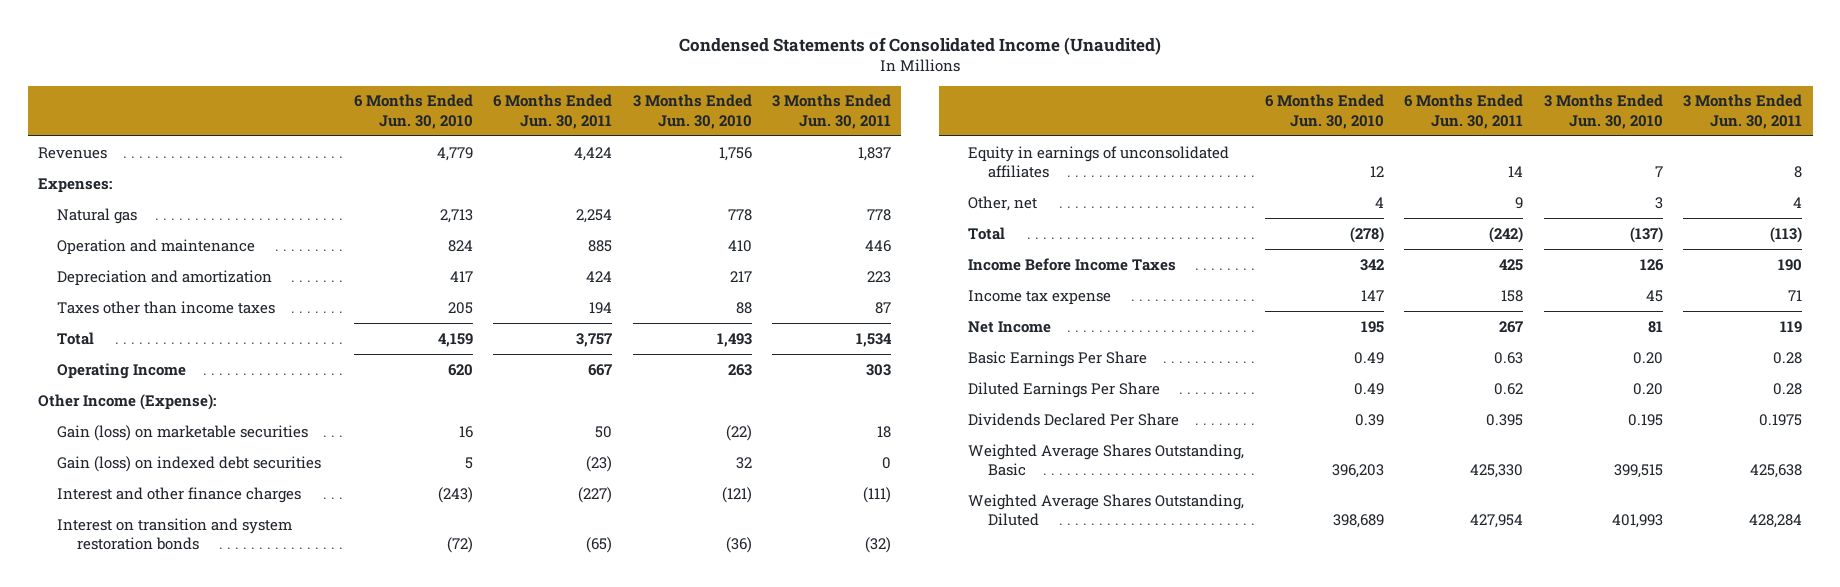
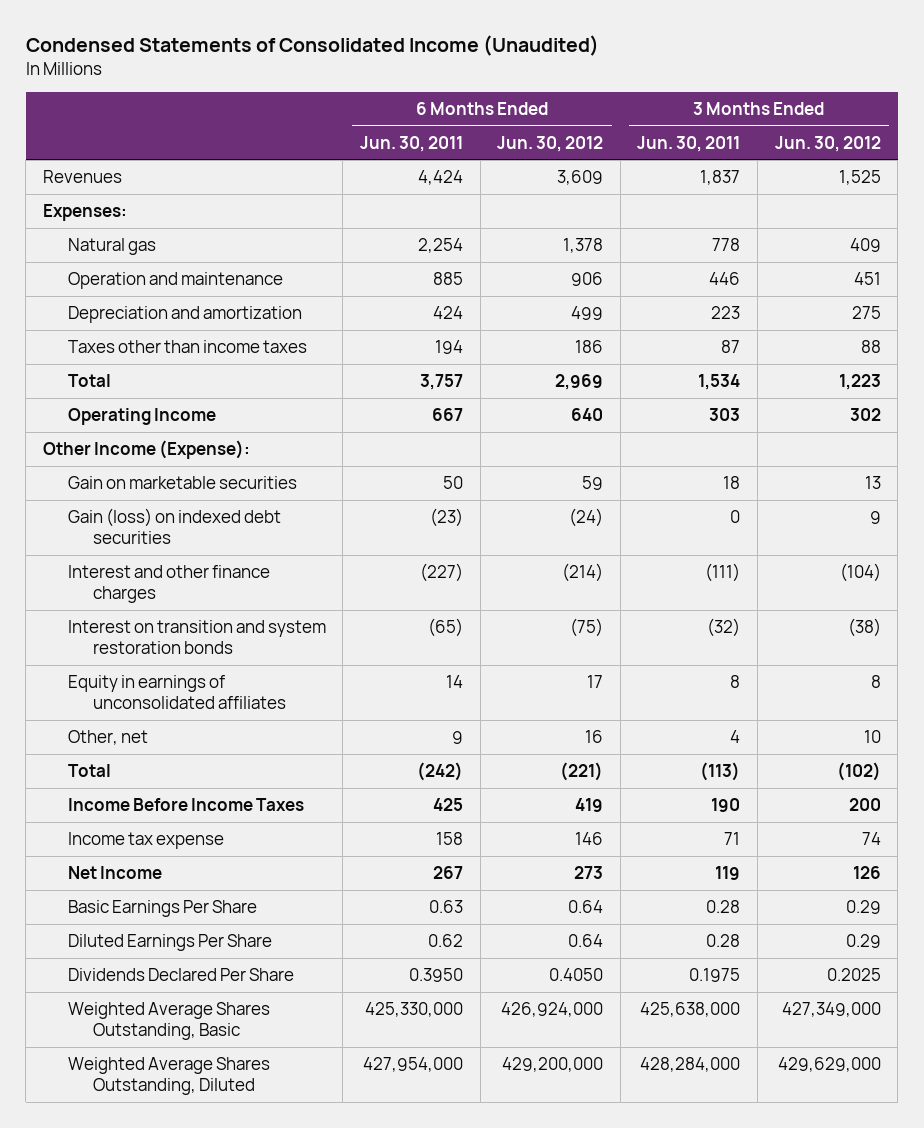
- | 6 Months Ended Jun. 30, 2010 | 6 Months Ended Jun. 30, 2011 | 3 Months Ended Jun. 30, 2010 | 3 Months Ended Jun. 30, 2011
+ | 6 Months Ended Jun. 30, 2011 | 6 Months Ended Jun. 30, 2012 | 3 Months Ended Jun. 30, 2011 | 3 Months Ended Jun. 30, 2012
- Gain (loss) on marketable securities | 16 | 50 | (22) | 18
+ Gain on marketable securities | 50 | 59 | 18 | 13
- Dividends Declared Per Share | 0.39 | 0.395 | 0.195 | 0.1975
- Weighted Average Shares Outstanding, Basic | 396,203 | 425,330 | 399,515 | 425,638
- Weighted Average Shares Outstanding, Diluted | 398,689 | 427,954 | 401,993 | 428,284
+ Dividends Declared Per Share | 0.3950 | 0.4050 | 0.1975 | 0.2025
+ Weighted Average Shares Outstanding, Basic | 425,330,000 | 426,924,000 | 425,638,000 | 427,349,000
+ Weighted Average Shares Outstanding, Diluted | 427,954,000 | 429,200,000 | 428,284,000 | 429,629,000

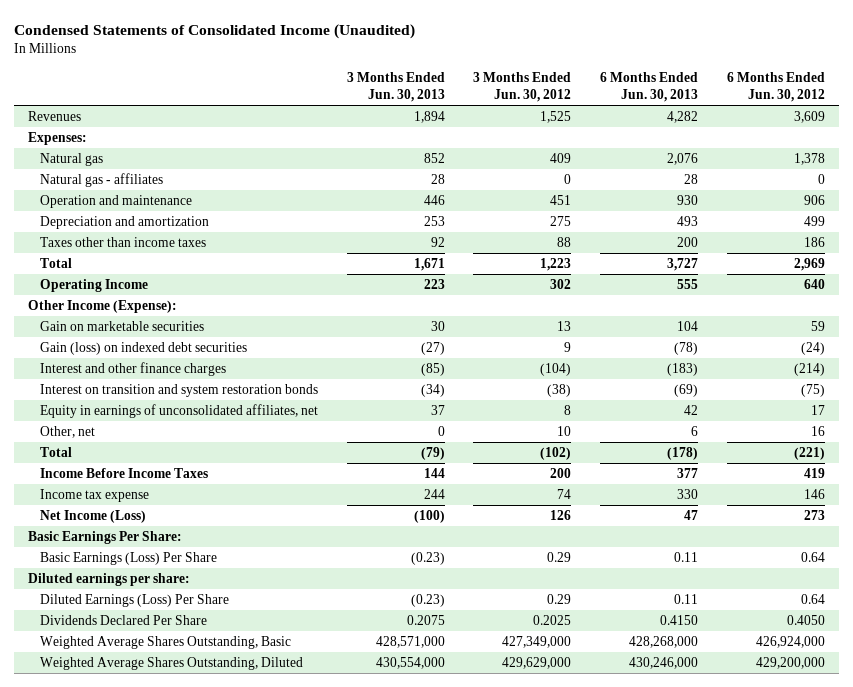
- | 6 Months Ended Jun. 30, 2011 | 6 Months Ended Jun. 30, 2012 | 3 Months Ended Jun. 30, 2011 | 3 Months Ended Jun. 30, 2012
+ | 3 Months Ended Jun. 30, 2013 | 3 Months Ended Jun. 30, 2012 | 6 Months Ended Jun. 30, 2013 | 6 Months Ended Jun. 30, 2012
+ Natural gas - affiliates | 28 | 0 | 28 | 0
- Equity in earnings of unconsolidated affiliates | 14 | 17 | 8 | 8
+ Equity in earnings of unconsolidated affiliates, net | 37 | 8 | 42 | 17
- Net Income | 267 | 273 | 119 | 126
- Basic Earnings Per Share | 0.63 | 0.64 | 0.28 | 0.29
- Diluted Earnings Per Share | 0.62 | 0.64 | 0.28 | 0.29
+ Net Income (Loss) | (100) | 126 | 47 | 273
+ Basic Earnings Per Share:
+ Basic Earnings (Loss) Per Share | (0.23) | 0.29 | 0.11 | 0.64
+ Diluted earnings per share:
+ Diluted Earnings (Loss) Per Share | (0.23) | 0.29 | 0.11 | 0.64

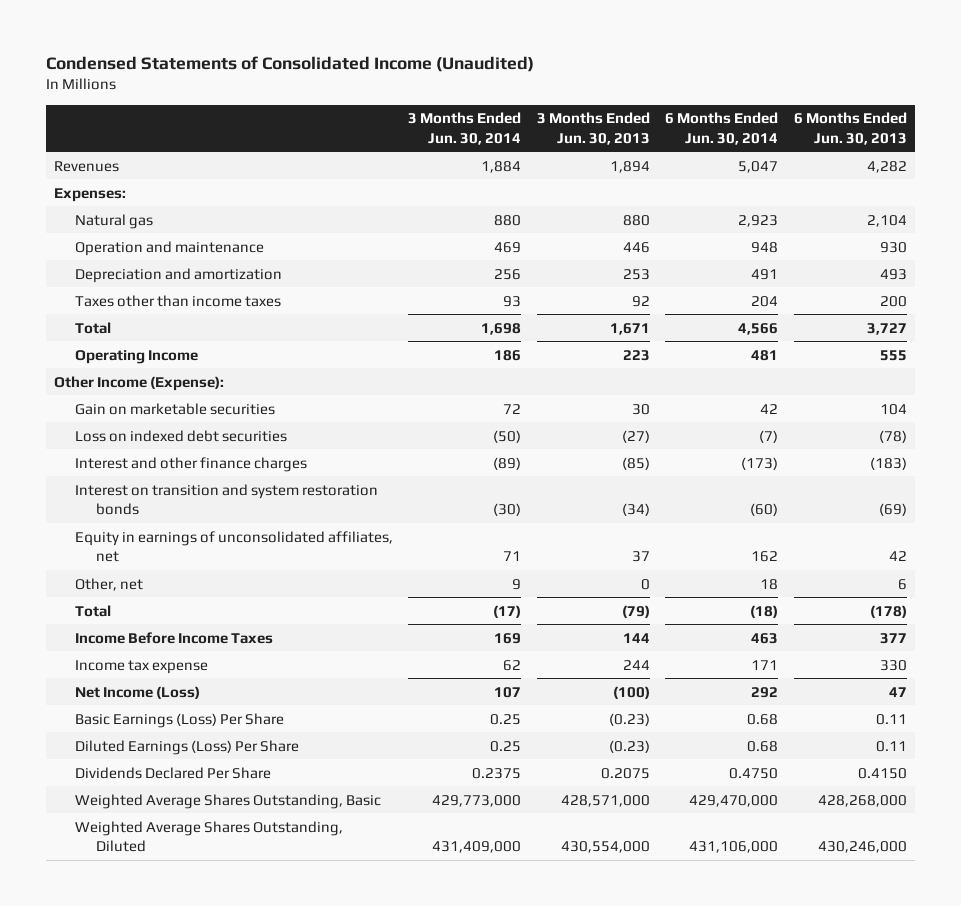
- | 3 Months Ended Jun. 30, 2013 | 3 Months Ended Jun. 30, 2012 | 6 Months Ended Jun. 30, 2013 | 6 Months Ended Jun. 30, 2012
+ | 3 Months Ended Jun. 30, 2014 | 3 Months Ended Jun. 30, 2013 | 6 Months Ended Jun. 30, 2014 | 6 Months Ended Jun. 30, 2013
- Natural gas | 852 | 409 | 2,076 | 1,378
- Natural gas - affiliates | 28 | 0 | 28 | 0
+ Natural gas | 880 | 880 | 2,923 | 2,104
- Gain (loss) on indexed debt securities | (27) | 9 | (78) | (24)
+ Loss on indexed debt securities | (50) | (27) | (7) | (78)
- Basic Earnings Per Share:
- Diluted earnings per share:

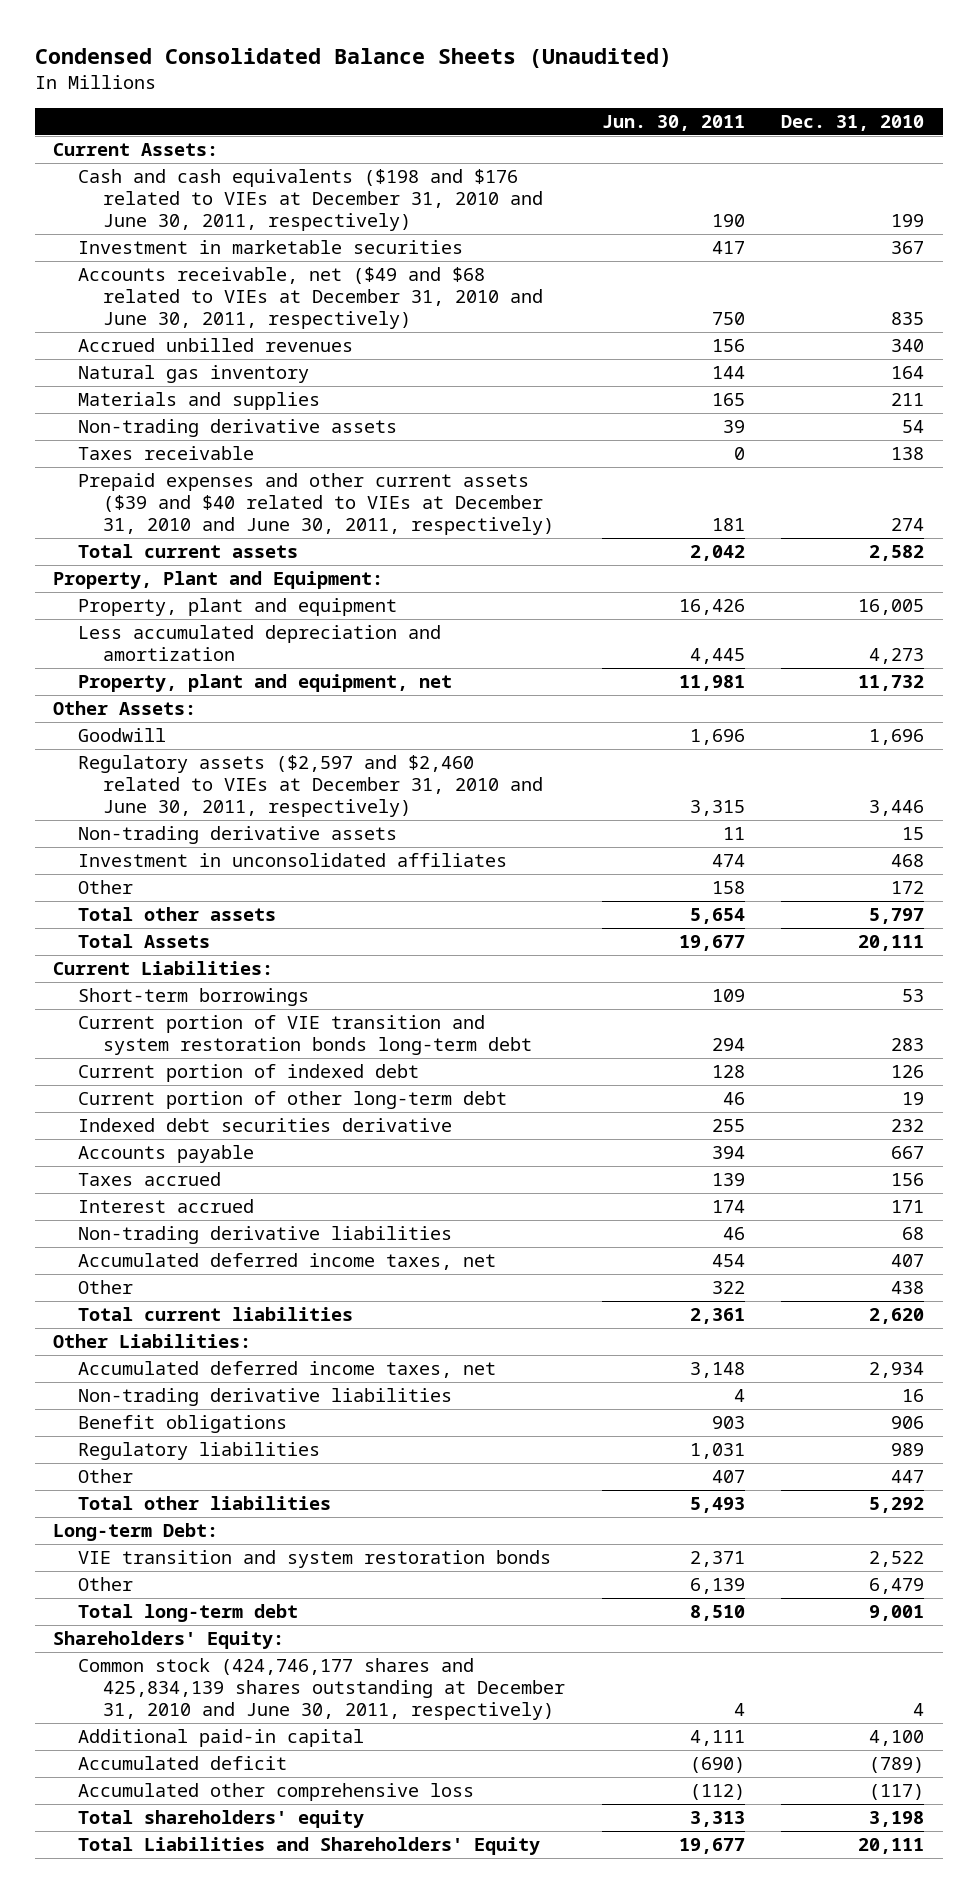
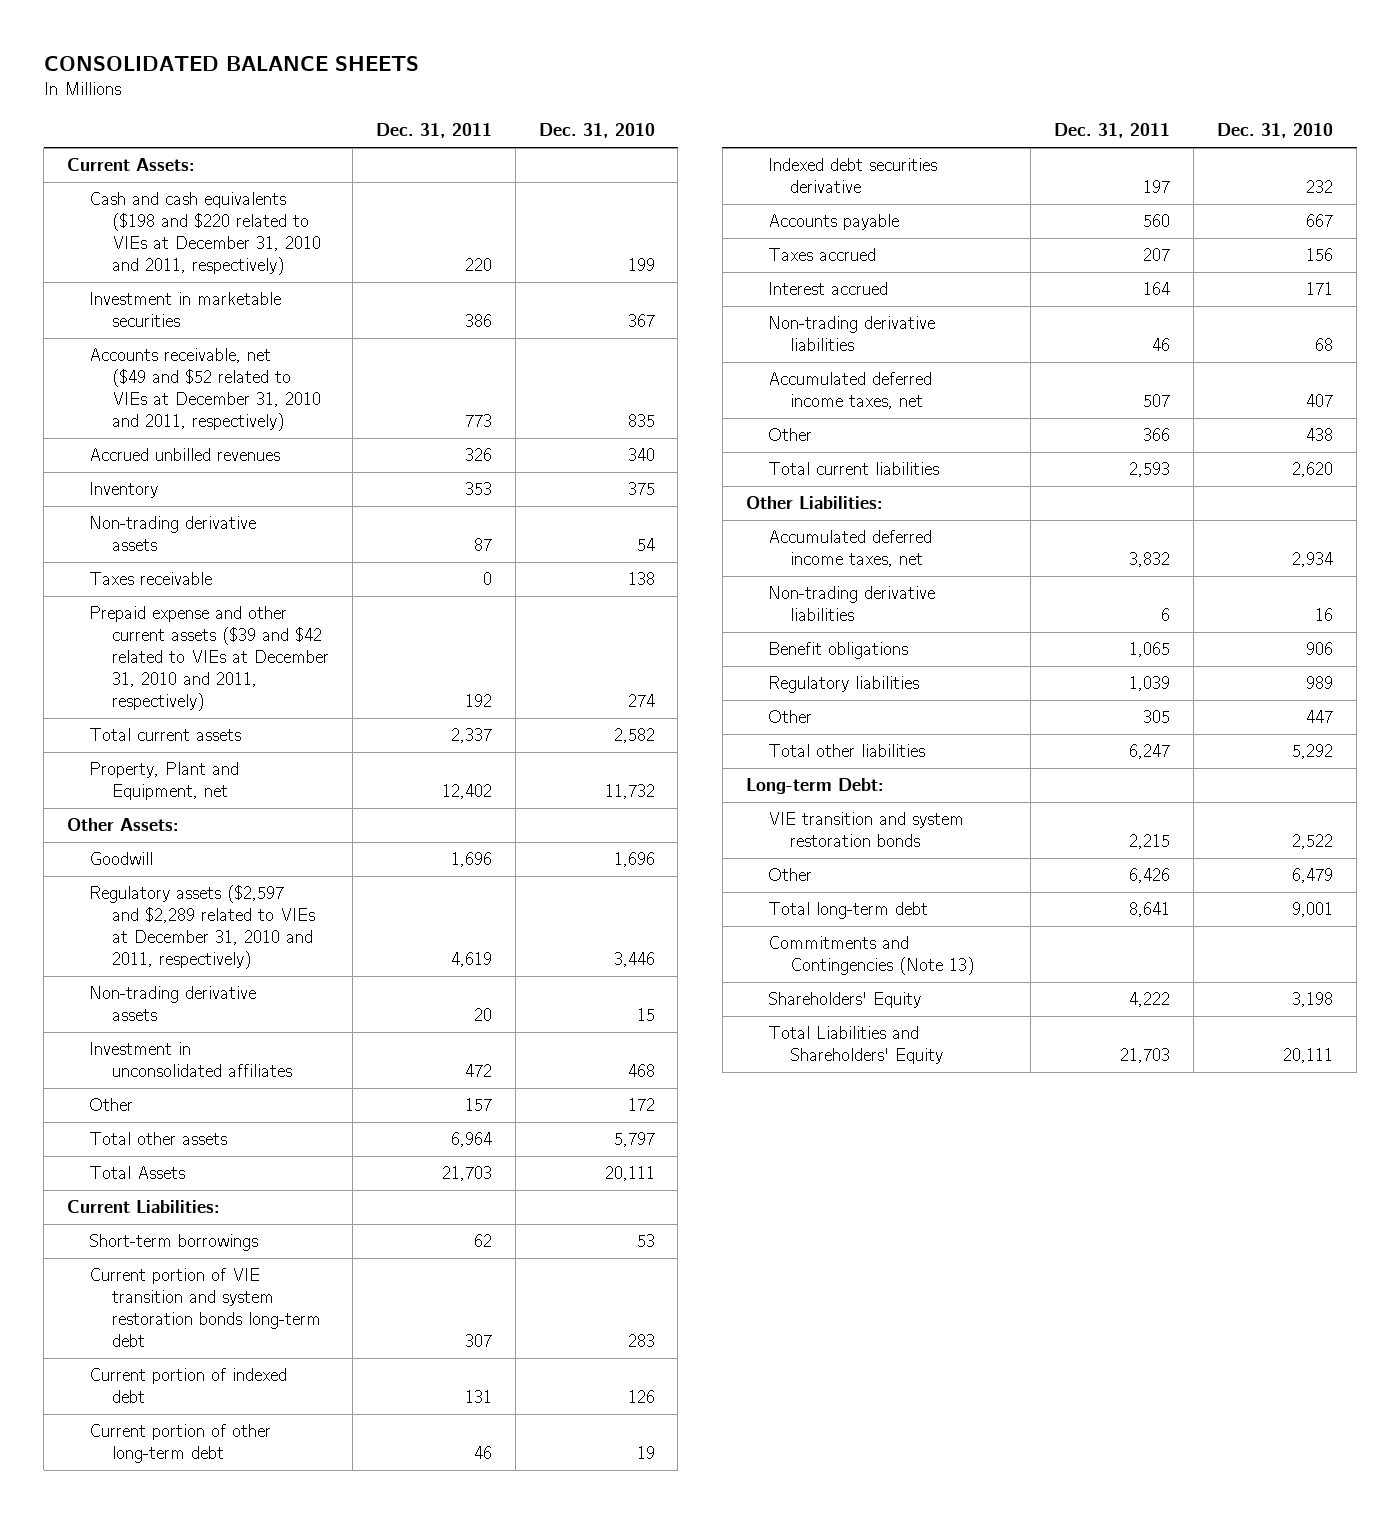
- Condensed Consolidated Balance Sheets (Unaudited)
+ CONSOLIDATED BALANCE SHEETS
- | Jun. 30, 2011 | Dec. 31, 2010
+ | Dec. 31, 2011 | Dec. 31, 2010
- Cash and cash equivalents ($198 and $176 related to VIEs at December 31, 2010 and June 30, 2011, respectively) | 190 | 199
+ Cash and cash equivalents ($198 and $220 related to VIEs at December 31, 2010 and 2011, respectively) | 220 | 199
- Accounts receivable, net ($49 and $68 related to VIEs at December 31, 2010 and June 30, 2011, respectively) | 750 | 835
+ Accounts receivable, net ($49 and $52 related to VIEs at December 31, 2010 and 2011, respectively) | 773 | 835
- Natural gas inventory | 144 | 164
- Materials and supplies | 165 | 211
+ Inventory | 353 | 375
- Prepaid expenses and other current assets ($39 and $40 related to VIEs at December 31, 2010 and June 30, 2011, respectively) | 181 | 274
+ Prepaid expense and other current assets ($39 and $42 related to VIEs at December 31, 2010 and 2011, respectively) | 192 | 274
- Property, Plant and Equipment:
- Property, plant and equipment | 16,426 | 16,005
- Less accumulated depreciation and amortization | 4,445 | 4,273
- Property, plant and equipment, net | 11,981 | 11,732
+ Property, Plant and Equipment, net | 12,402 | 11,732
- Regulatory assets ($2,597 and $2,460 related to VIEs at December 31, 2010 and June 30, 2011, respectively) | 3,315 | 3,446
+ Regulatory assets ($2,597 and $2,289 related to VIEs at December 31, 2010 and 2011, respectively) | 4,619 | 3,446
- Shareholders' Equity:
- Common stock (424,746,177 shares and 425,834,139 shares outstanding at December 31, 2010 and June 30, 2011, respectively) | 4 | 4
- Additional paid-in capital | 4,111 | 4,100
- Accumulated deficit | (690) | (789)
- Accumulated other comprehensive loss | (112) | (117)
- Total shareholders' equity | 3,313 | 3,198
+ Commitments and Contingencies (Note 13)
+ Shareholders' Equity | 4,222 | 3,198

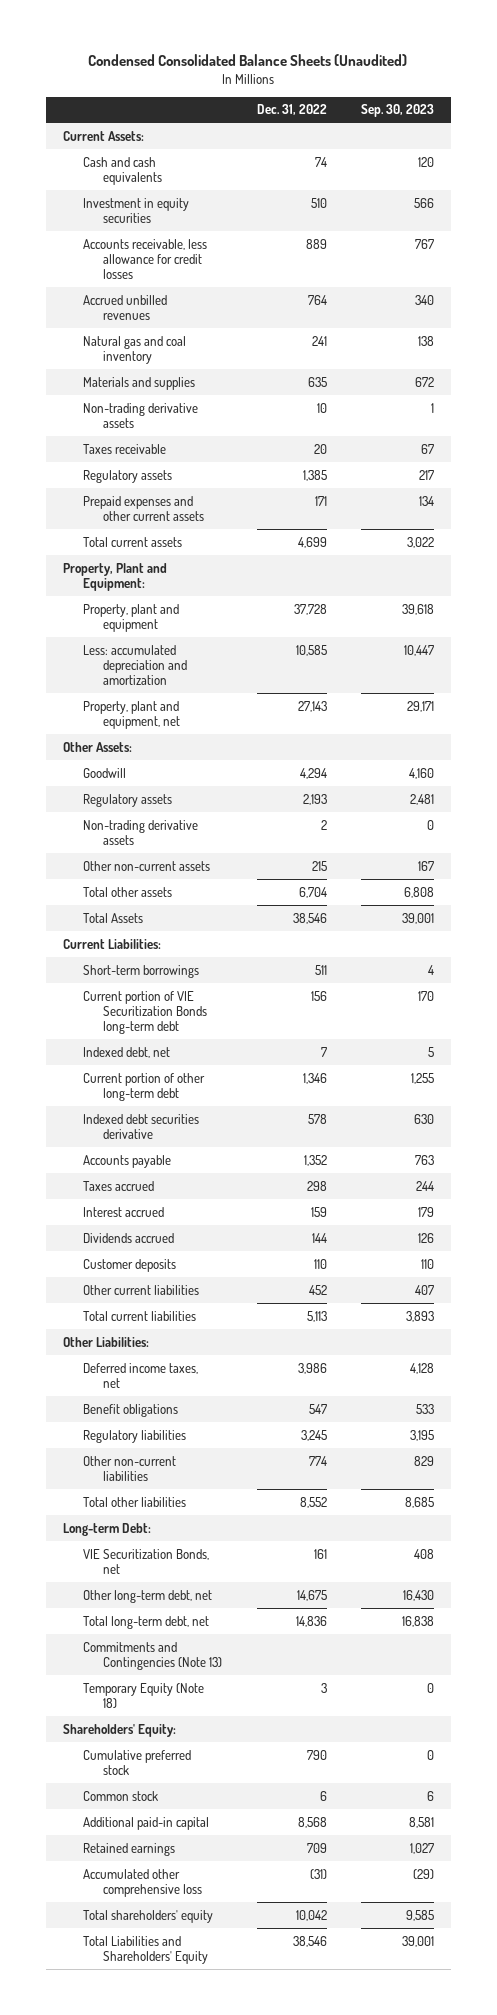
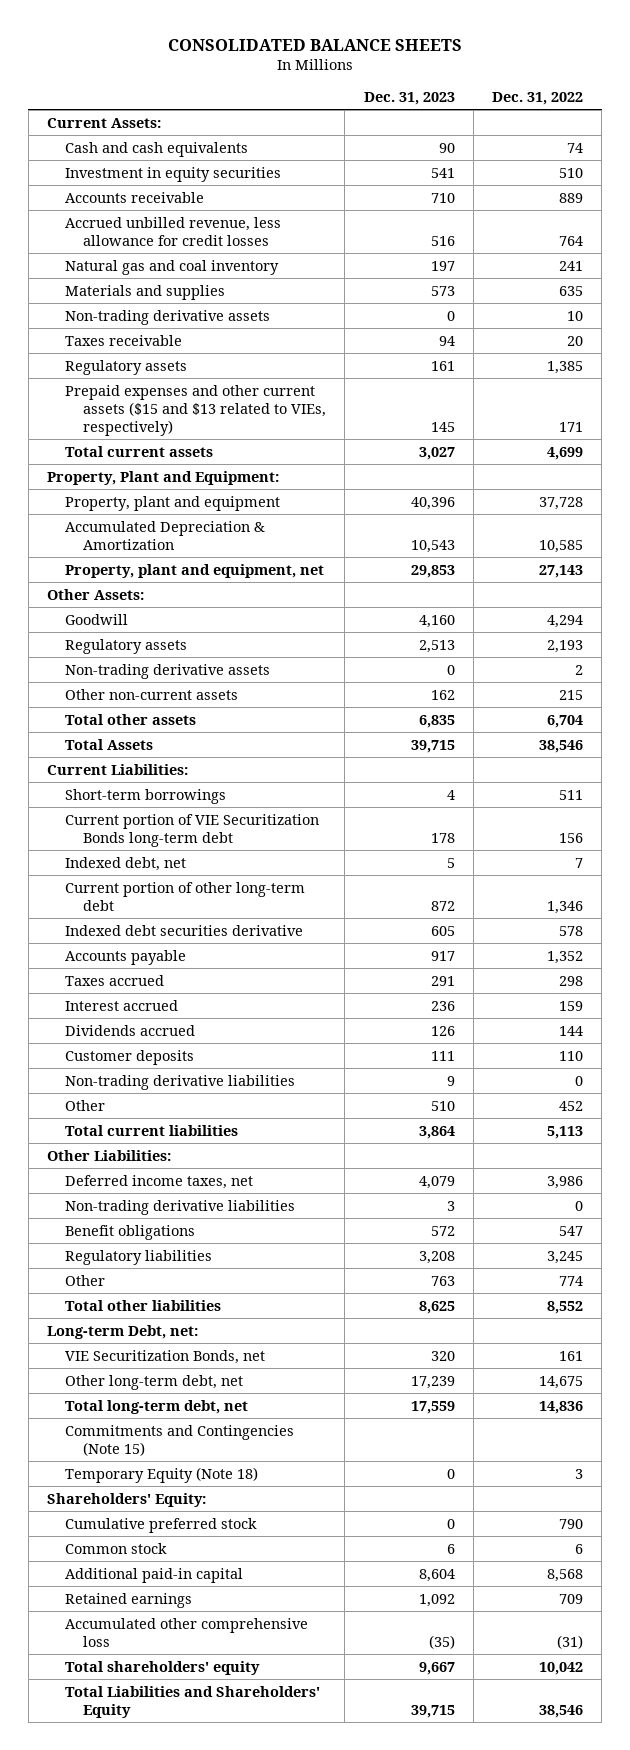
- Condensed Consolidated Balance Sheets (Unaudited)
+ CONSOLIDATED BALANCE SHEETS
- | Dec. 31, 2022 | Sep. 30, 2023
+ | Dec. 31, 2023 | Dec. 31, 2022
- Accounts receivable, less allowance for credit losses | 889 | 767
- Accrued unbilled revenues | 764 | 340
+ Accounts receivable | 710 | 889
+ Accrued unbilled revenue, less allowance for credit losses | 516 | 764
- Prepaid expenses and other current assets | 171 | 134
+ Prepaid expenses and other current assets ($15 and $13 related to VIEs, respectively) | 145 | 171
- Less: accumulated depreciation and amortization | 10,585 | 10,447
+ Accumulated Depreciation & Amortization | 10,543 | 10,585
- Other current liabilities | 452 | 407
+ Non-trading derivative liabilities | 9 | 0
+ Other | 510 | 452
+ Non-trading derivative liabilities | 3 | 0
- Other non-current liabilities | 774 | 829
+ Other | 763 | 774
- Long-term Debt:
+ Long-term Debt, net:
- Commitments and Contingencies (Note 13)
+ Commitments and Contingencies (Note 15)

